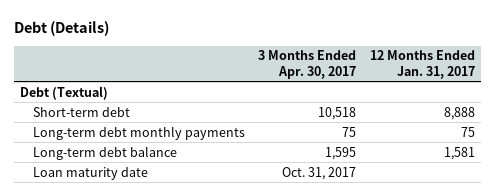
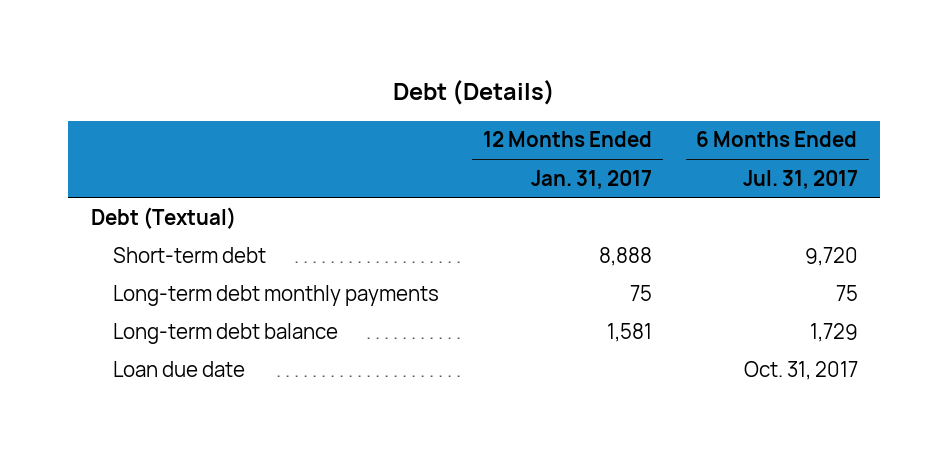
- | 3 Months Ended Apr. 30, 2017 | 12 Months Ended Jan. 31, 2017
+ | 12 Months Ended Jan. 31, 2017 | 6 Months Ended Jul. 31, 2017
- Loan maturity date | Oct. 31, 2017 |
+ Loan due date | | Oct. 31, 2017

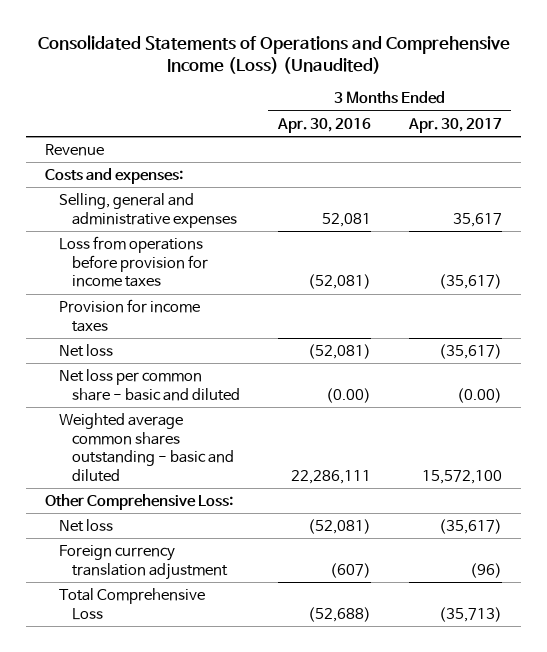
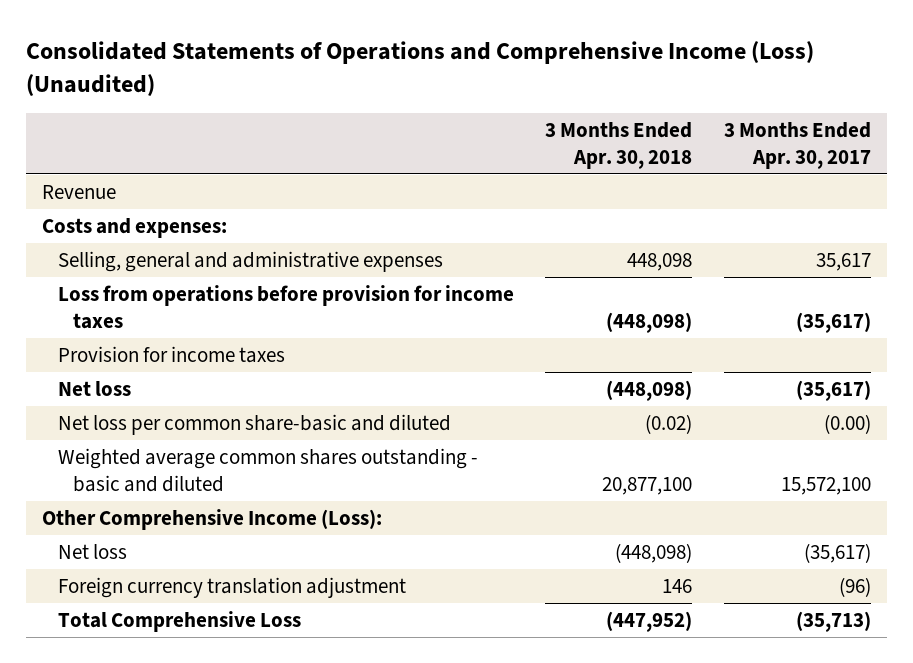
- | 3 Months Ended Apr. 30, 2016 | 3 Months Ended Apr. 30, 2017
+ | 3 Months Ended Apr. 30, 2018 | 3 Months Ended Apr. 30, 2017
- Net loss per common share - basic and diluted | (0.00) | (0.00)
+ Net loss per common share-basic and diluted | (0.02) | (0.00)
- Other Comprehensive Loss:
+ Other Comprehensive Income (Loss):

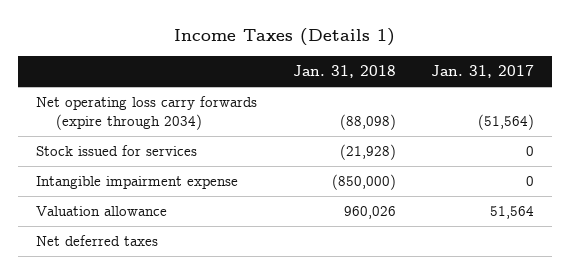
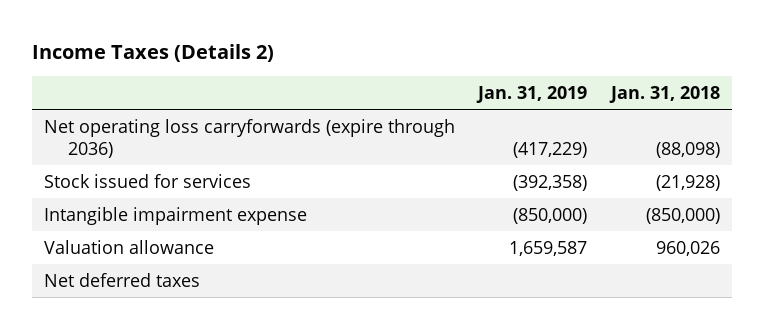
- Income Taxes (Details 1)
+ Income Taxes (Details 2)
- | Jan. 31, 2018 | Jan. 31, 2017
+ | Jan. 31, 2019 | Jan. 31, 2018
- Net operating loss carry forwards (expire through 2034) | (88,098) | (51,564)
+ Net operating loss carryforwards (expire through 2036) | (417,229) | (88,098)

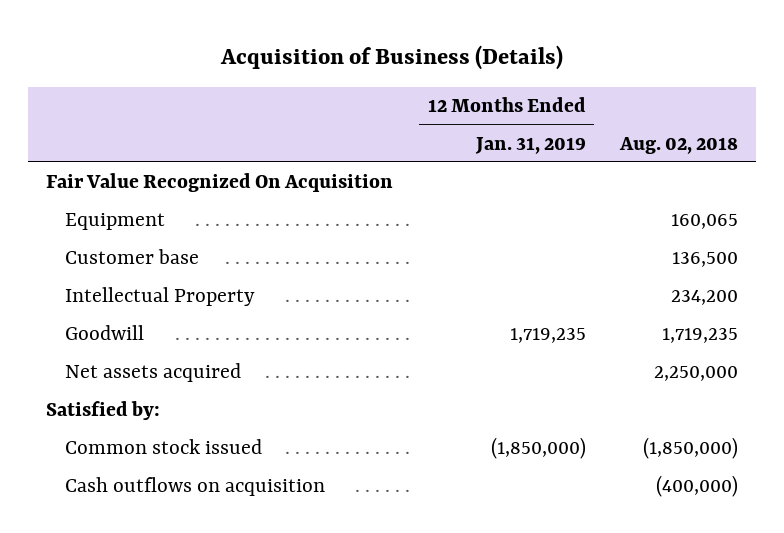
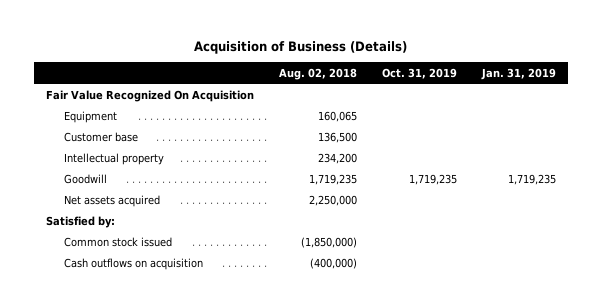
- | 12 Months Ended Jan. 31, 2019 | Aug. 02, 2018
+ | Aug. 02, 2018 | Oct. 31, 2019 | Jan. 31, 2019
- Intellectual Property | | 234,200
+ Intellectual property | 234,200 | |

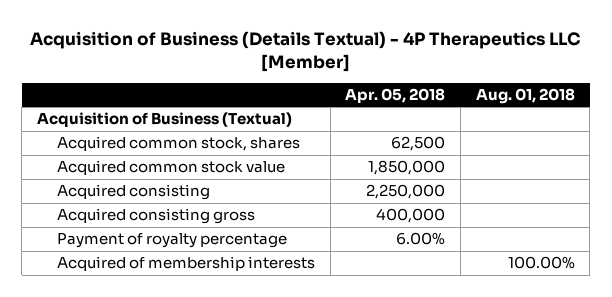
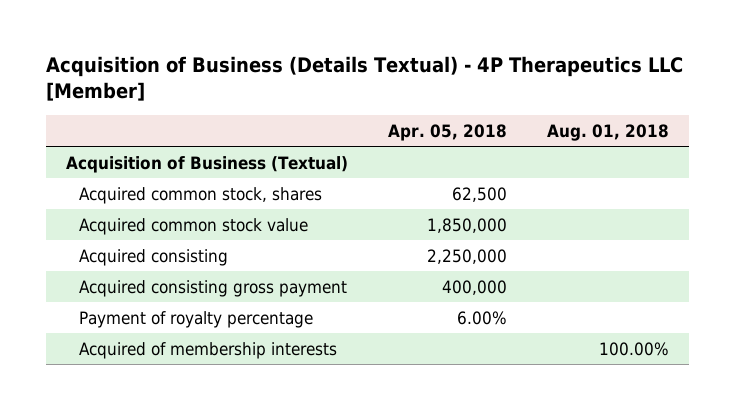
- Acquired consisting gross | 400,000 |
+ Acquired consisting gross payment | 400,000 |

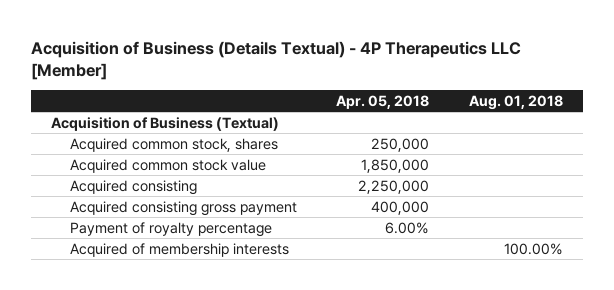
- Acquired common stock, shares | 62,500 |
+ Acquired common stock, shares | 250,000 |

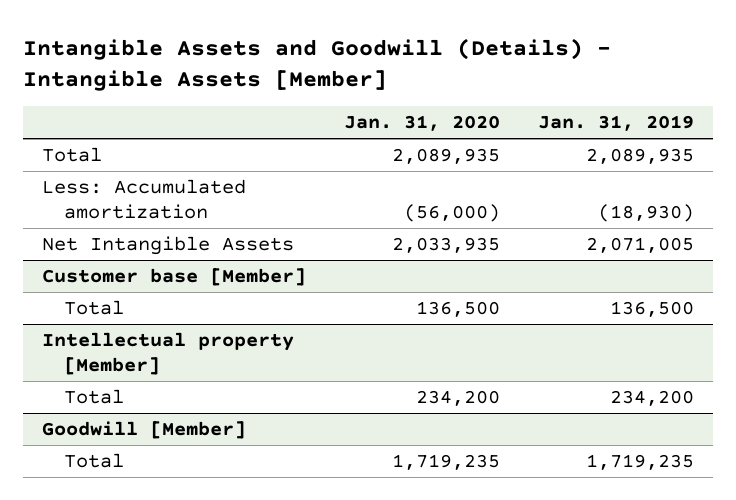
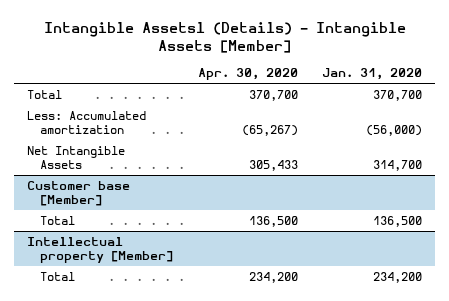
- Intangible Assets and Goodwill (Details) - Intangible Assets [Member]
+ Intangible Assetsl (Details) - Intangible Assets [Member]
- | Jan. 31, 2020 | Jan. 31, 2019
+ | Apr. 30, 2020 | Jan. 31, 2020
- Total | 2,089,935 | 2,089,935
+ Total | 370,700 | 370,700
- Net Intangible Assets | 2,033,935 | 2,071,005
+ Net Intangible Assets | 305,433 | 314,700
- Goodwill [Member]
- Total | 1,719,235 | 1,719,235

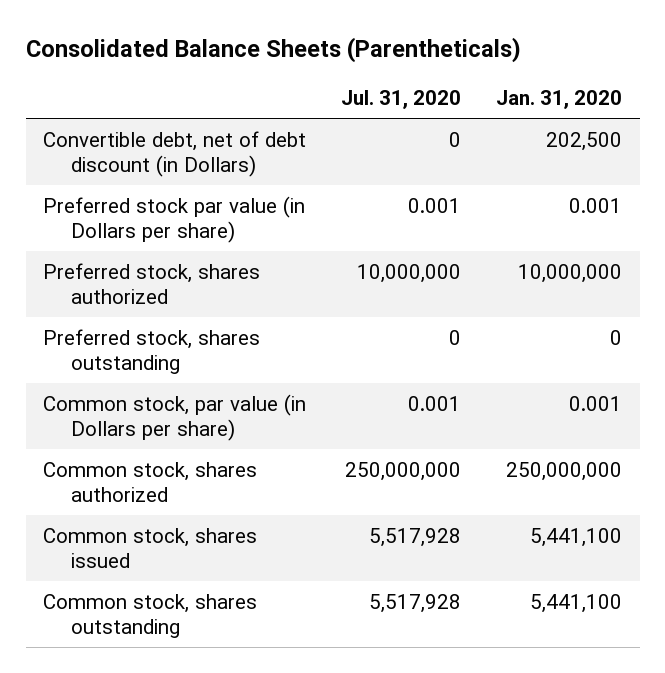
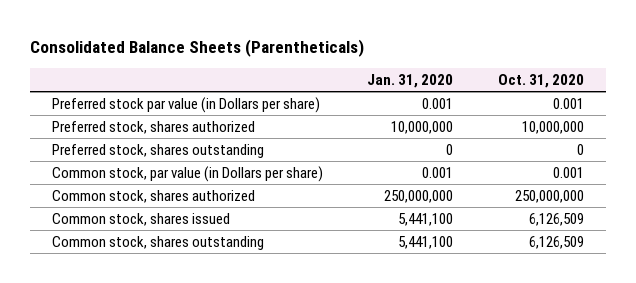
- | Jul. 31, 2020 | Jan. 31, 2020
+ | Jan. 31, 2020 | Oct. 31, 2020
- Convertible debt, net of debt discount (in Dollars) | 0 | 202,500

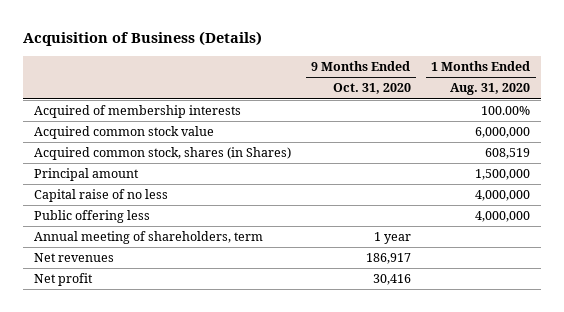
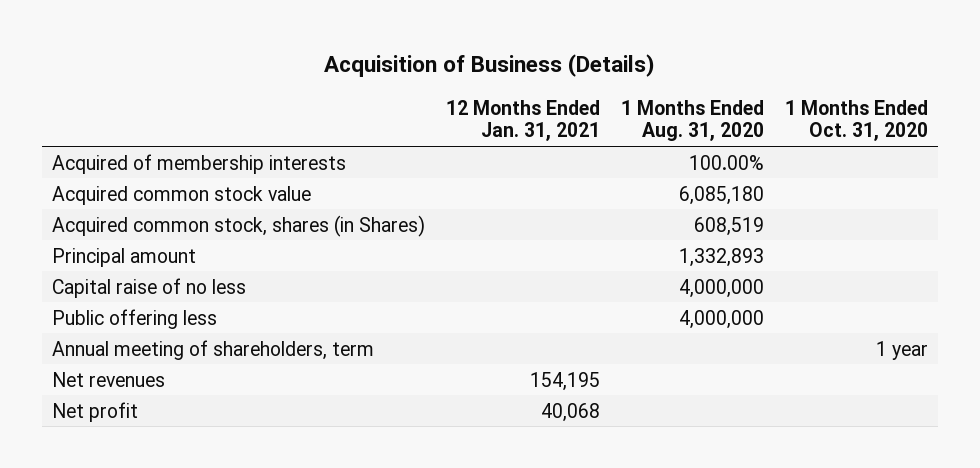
- | 9 Months Ended Oct. 31, 2020 | 1 Months Ended Aug. 31, 2020
+ | 12 Months Ended Jan. 31, 2021 | 1 Months Ended Aug. 31, 2020 | 1 Months Ended Oct. 31, 2020
- Acquired common stock value | | 6,000,000
+ Acquired common stock value | | 6,085,180 |
- Principal amount | | 1,500,000
+ Principal amount | | 1,332,893 |

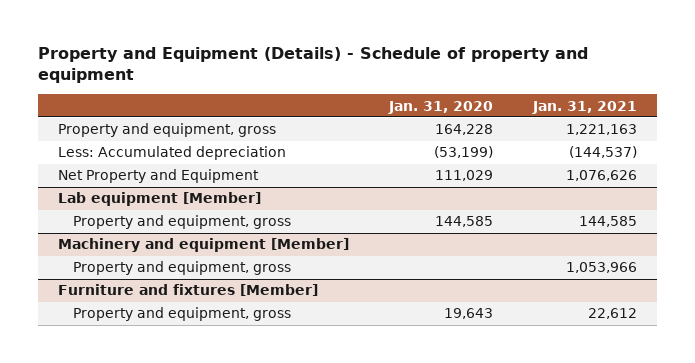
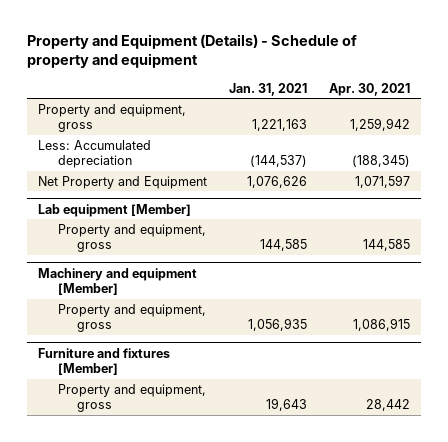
- | Jan. 31, 2020 | Jan. 31, 2021
+ | Jan. 31, 2021 | Apr. 30, 2021
@ Machinery and equipment [Member]
- Property and equipment, gross | | 1,053,966
+ Property and equipment, gross | 1,056,935 | 1,086,915
@ Furniture and fixtures [Member]
- Property and equipment, gross | 19,643 | 22,612
+ Property and equipment, gross | 19,643 | 28,442

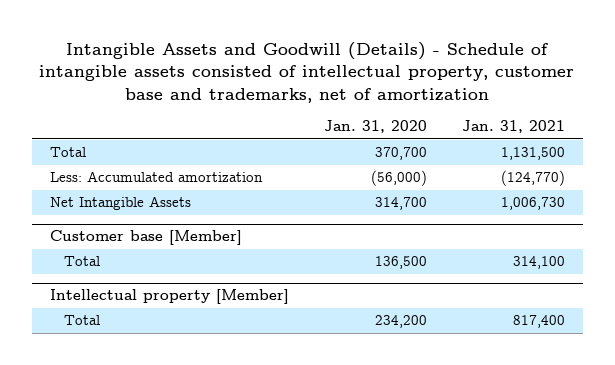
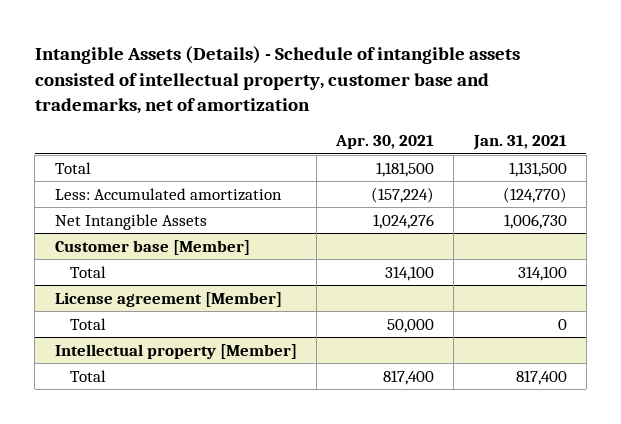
- Intangible Assets and Goodwill (Details) - Schedule of intangible assets consisted of intellectual property, customer base and trademarks, net of amortization
+ Intangible Assets (Details) - Schedule of intangible assets consisted of intellectual property, customer base and trademarks, net of amortization
- | Jan. 31, 2020 | Jan. 31, 2021
+ | Apr. 30, 2021 | Jan. 31, 2021
+ License agreement [Member]
+ Total | 50,000 | 0

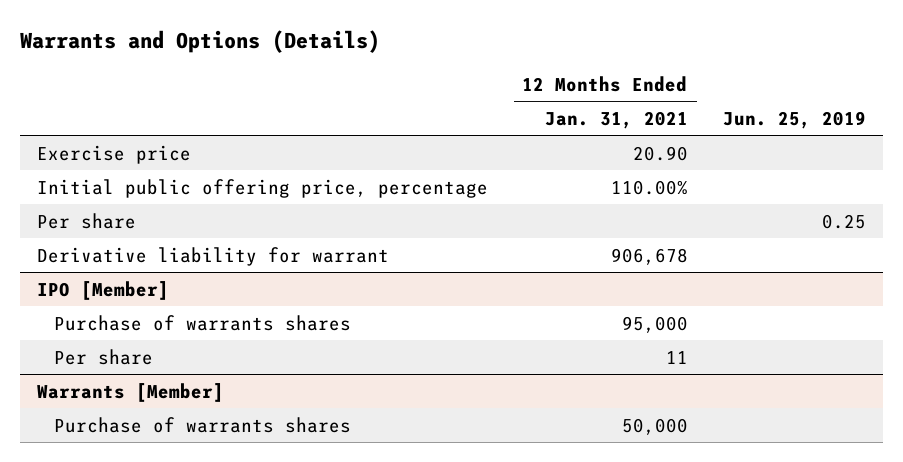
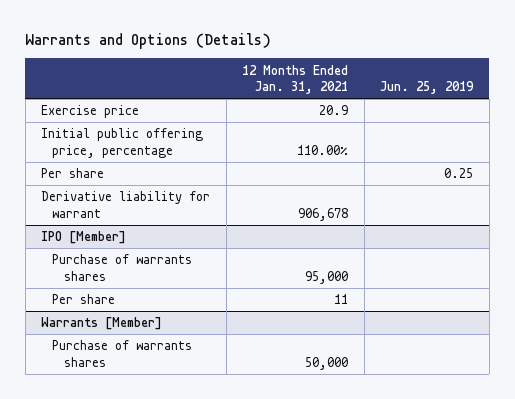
- Exercise price | 20.90 |
+ Exercise price | 20.9 |

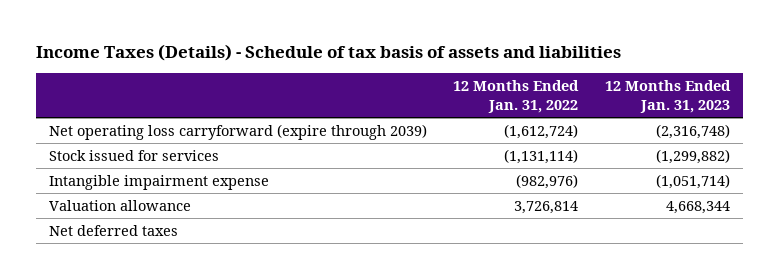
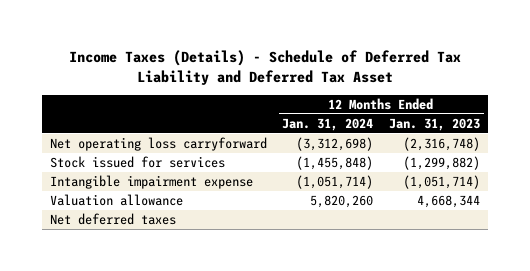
- Income Taxes (Details) - Schedule of tax basis of assets and liabilities
+ Income Taxes (Details) - Schedule of Deferred Tax Liability and Deferred Tax Asset
- | 12 Months Ended Jan. 31, 2022 | 12 Months Ended Jan. 31, 2023
+ | 12 Months Ended Jan. 31, 2024 | 12 Months Ended Jan. 31, 2023
- Net operating loss carryforward (expire through 2039) | (1,612,724) | (2,316,748)
+ Net operating loss carryforward | (3,312,698) | (2,316,748)

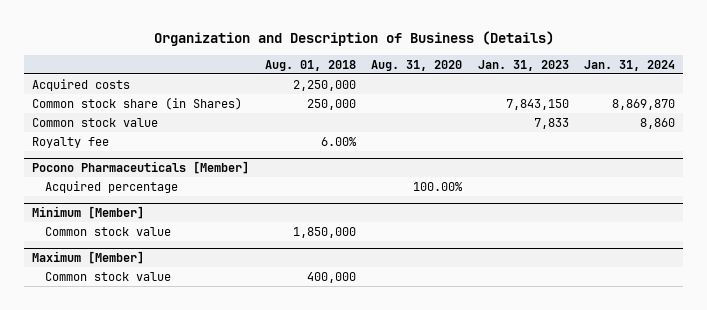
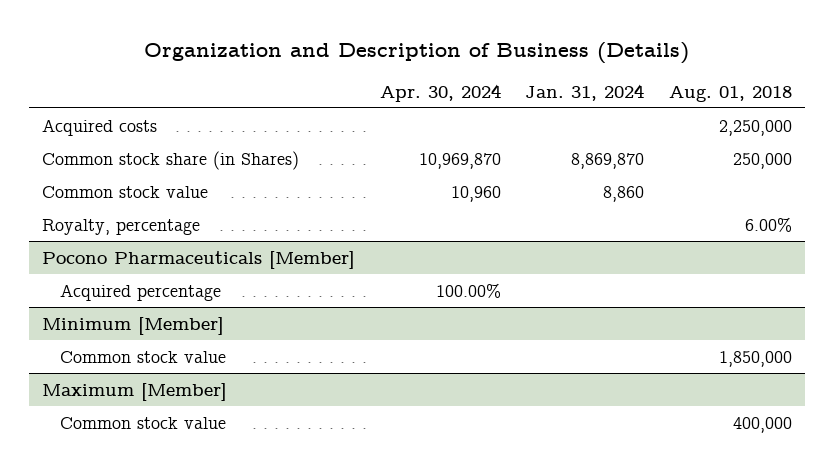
- | Aug. 01, 2018 | Aug. 31, 2020 | Jan. 31, 2023 | Jan. 31, 2024
+ | Apr. 30, 2024 | Jan. 31, 2024 | Aug. 01, 2018
- Royalty fee | 6.00% | | |
+ Royalty, percentage | | | 6.00%

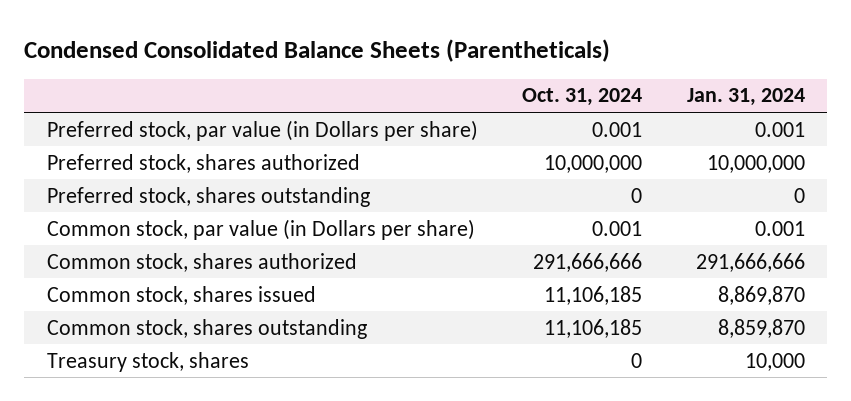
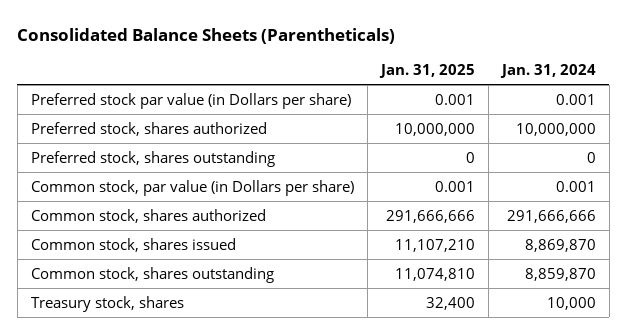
- Condensed Consolidated Balance Sheets (Parentheticals)
+ Consolidated Balance Sheets (Parentheticals)
- | Oct. 31, 2024 | Jan. 31, 2024
+ | Jan. 31, 2025 | Jan. 31, 2024
- Preferred stock, par value (in Dollars per share) | 0.001 | 0.001
+ Preferred stock par value (in Dollars per share) | 0.001 | 0.001

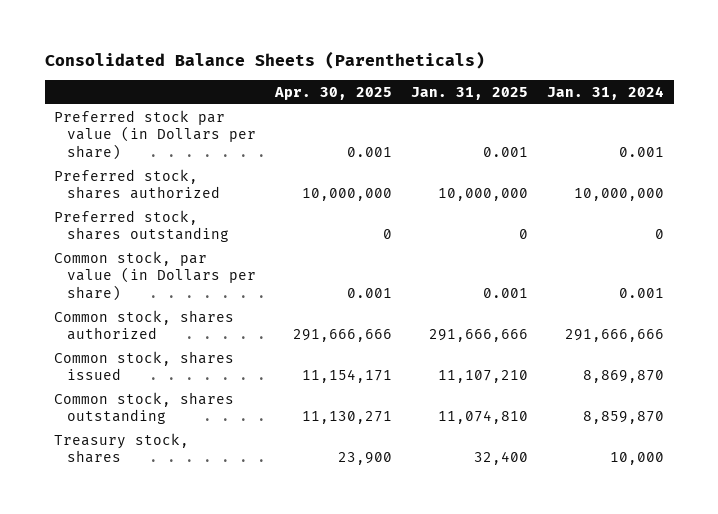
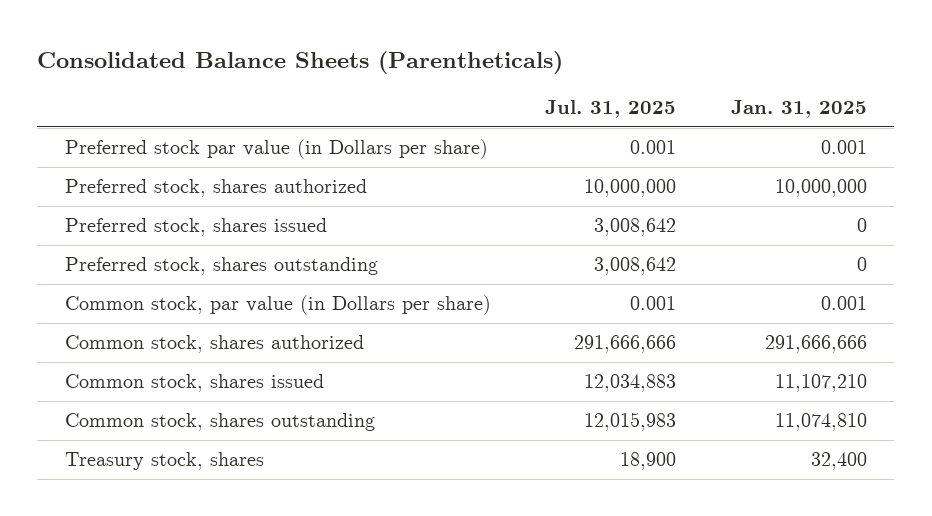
- | Apr. 30, 2025 | Jan. 31, 2025 | Jan. 31, 2024
+ | Jul. 31, 2025 | Jan. 31, 2025
+ Preferred stock, shares issued | 3,008,642 | 0

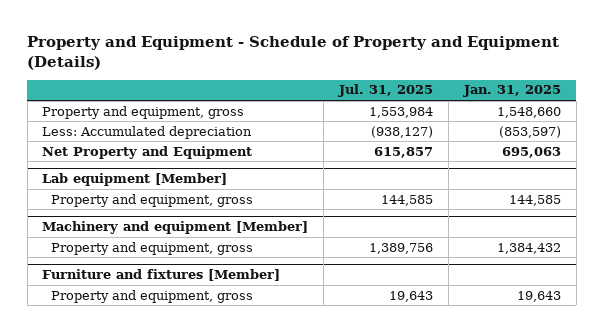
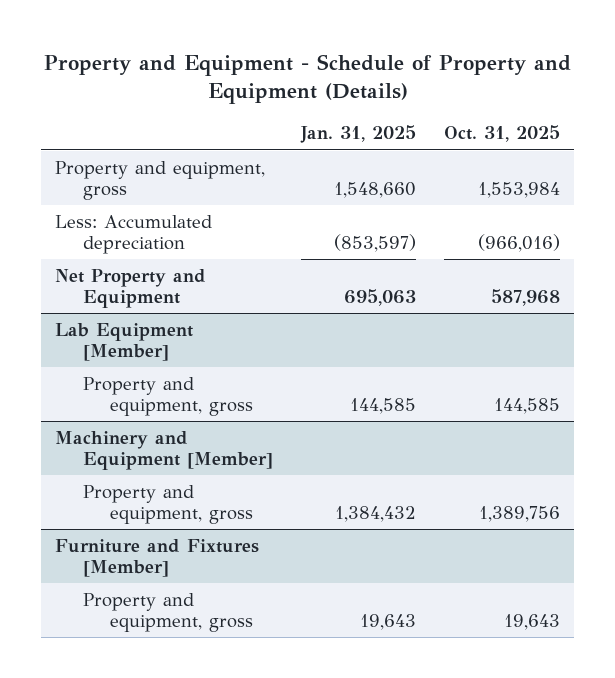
- | Jul. 31, 2025 | Jan. 31, 2025
+ | Jan. 31, 2025 | Oct. 31, 2025
- Lab equipment [Member]
+ Lab Equipment [Member]
- Machinery and equipment [Member]
+ Machinery and Equipment [Member]
- Furniture and fixtures [Member]
+ Furniture and Fixtures [Member]

